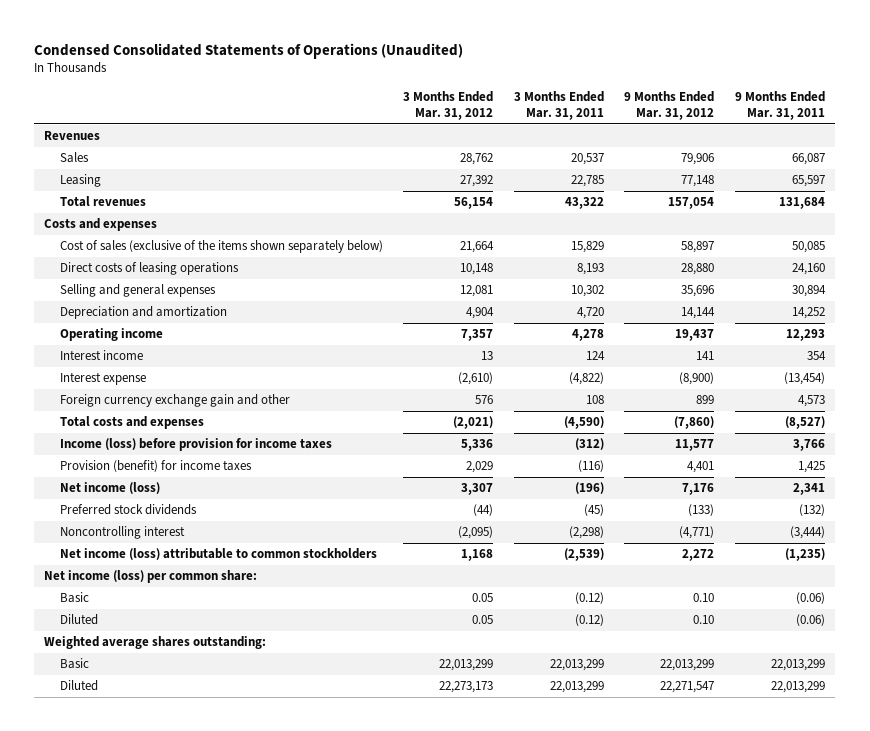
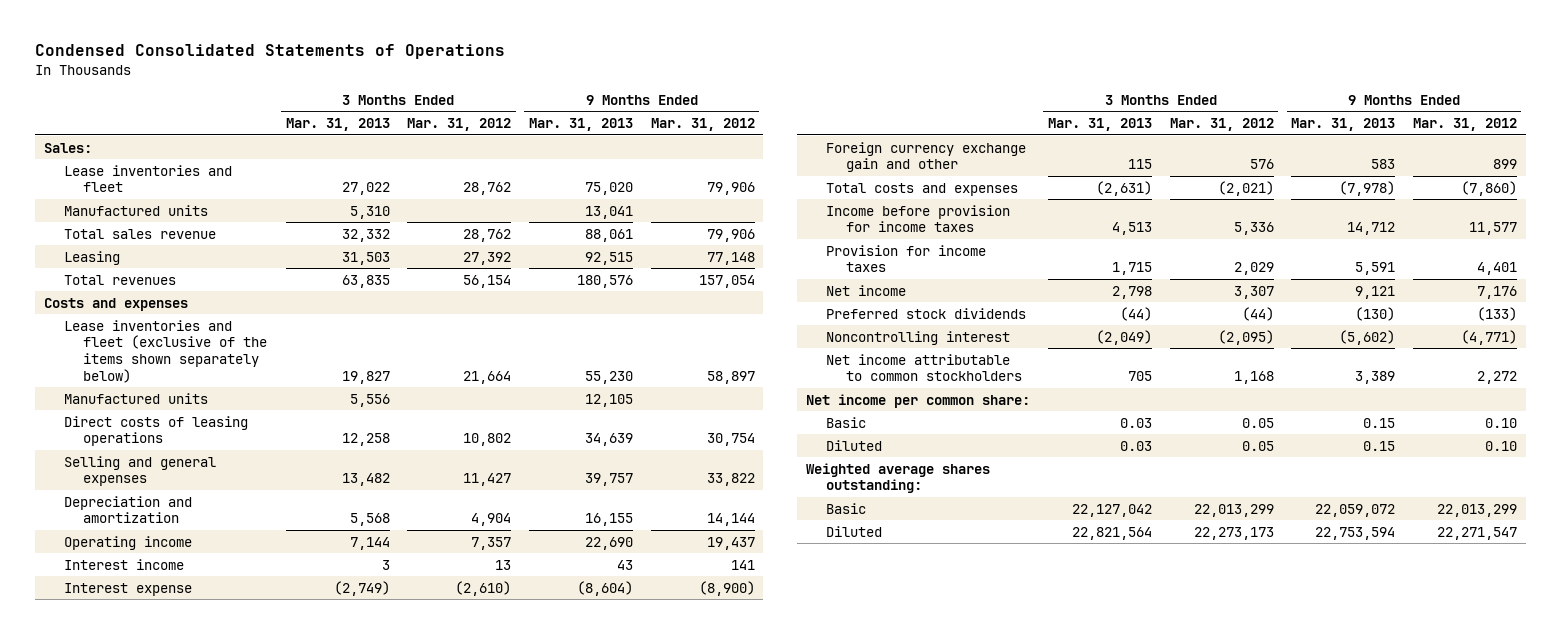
- Condensed Consolidated Statements of Operations (Unaudited)
+ Condensed Consolidated Statements of Operations
- | 3 Months Ended Mar. 31, 2012 | 3 Months Ended Mar. 31, 2011 | 9 Months Ended Mar. 31, 2012 | 9 Months Ended Mar. 31, 2011
+ | 3 Months Ended Mar. 31, 2013 | 3 Months Ended Mar. 31, 2012 | 9 Months Ended Mar. 31, 2013 | 9 Months Ended Mar. 31, 2012
- Revenues
- Sales | 28,762 | 20,537 | 79,906 | 66,087
+ Sales:
+ Lease inventories and fleet | 27,022 | 28,762 | 75,020 | 79,906
+ Manufactured units | 5,310 | | 13,041 |
+ Total sales revenue | 32,332 | 28,762 | 88,061 | 79,906
- Cost of sales (exclusive of the items shown separately below) | 21,664 | 15,829 | 58,897 | 50,085
- Direct costs of leasing operations | 10,148 | 8,193 | 28,880 | 24,160
- Selling and general expenses | 12,081 | 10,302 | 35,696 | 30,894
+ Lease inventories and fleet (exclusive of the items shown separately below) | 19,827 | 21,664 | 55,230 | 58,897
+ Manufactured units | 5,556 | | 12,105 |
+ Direct costs of leasing operations | 12,258 | 10,802 | 34,639 | 30,754
+ Selling and general expenses | 13,482 | 11,427 | 39,757 | 33,822
- Income (loss) before provision for income taxes | 5,336 | (312) | 11,577 | 3,766
- Provision (benefit) for income taxes | 2,029 | (116) | 4,401 | 1,425
- Net income (loss) | 3,307 | (196) | 7,176 | 2,341
+ Income before provision for income taxes | 4,513 | 5,336 | 14,712 | 11,577
+ Provision for income taxes | 1,715 | 2,029 | 5,591 | 4,401
+ Net income | 2,798 | 3,307 | 9,121 | 7,176
- Net income (loss) attributable to common stockholders | 1,168 | (2,539) | 2,272 | (1,235)
- Net income (loss) per common share:
+ Net income attributable to common stockholders | 705 | 1,168 | 3,389 | 2,272
+ Net income per common share:

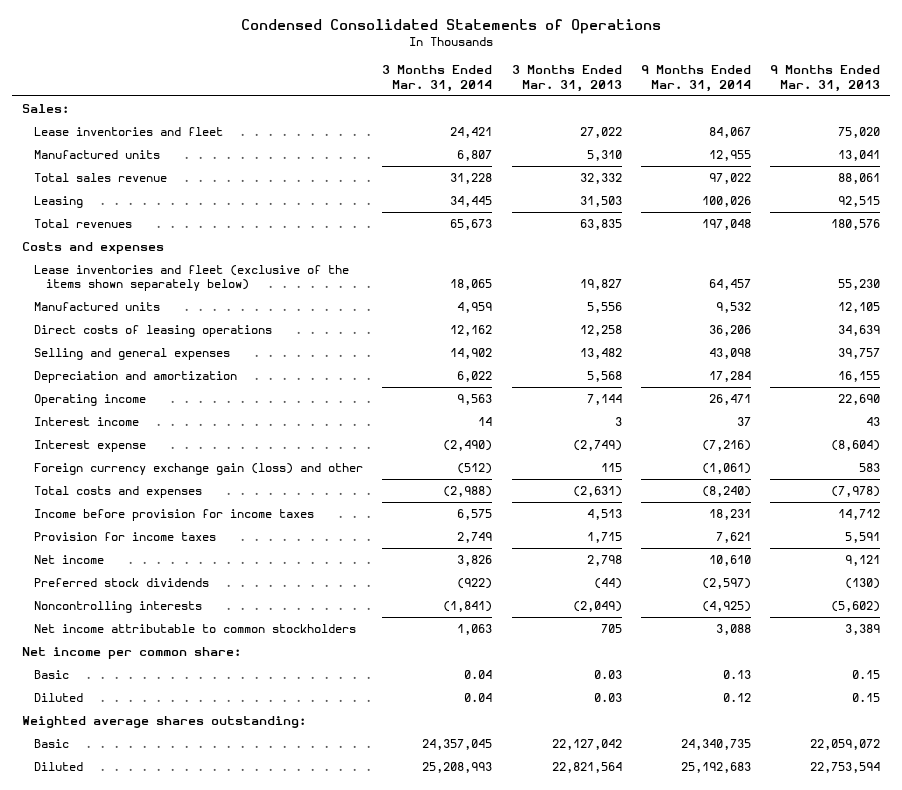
- | 3 Months Ended Mar. 31, 2013 | 3 Months Ended Mar. 31, 2012 | 9 Months Ended Mar. 31, 2013 | 9 Months Ended Mar. 31, 2012
+ | 3 Months Ended Mar. 31, 2014 | 3 Months Ended Mar. 31, 2013 | 9 Months Ended Mar. 31, 2014 | 9 Months Ended Mar. 31, 2013
- Foreign currency exchange gain and other | 115 | 576 | 583 | 899
+ Foreign currency exchange gain (loss) and other | (512) | 115 | (1,061) | 583
- Noncontrolling interest | (2,049) | (2,095) | (5,602) | (4,771)
+ Noncontrolling interests | (1,841) | (2,049) | (4,925) | (5,602)

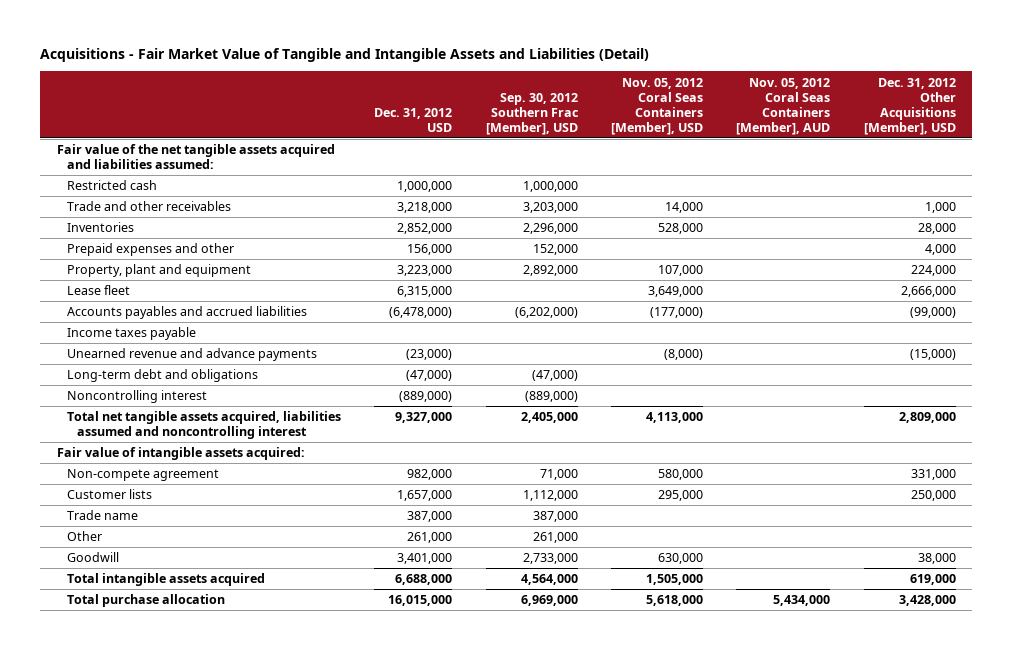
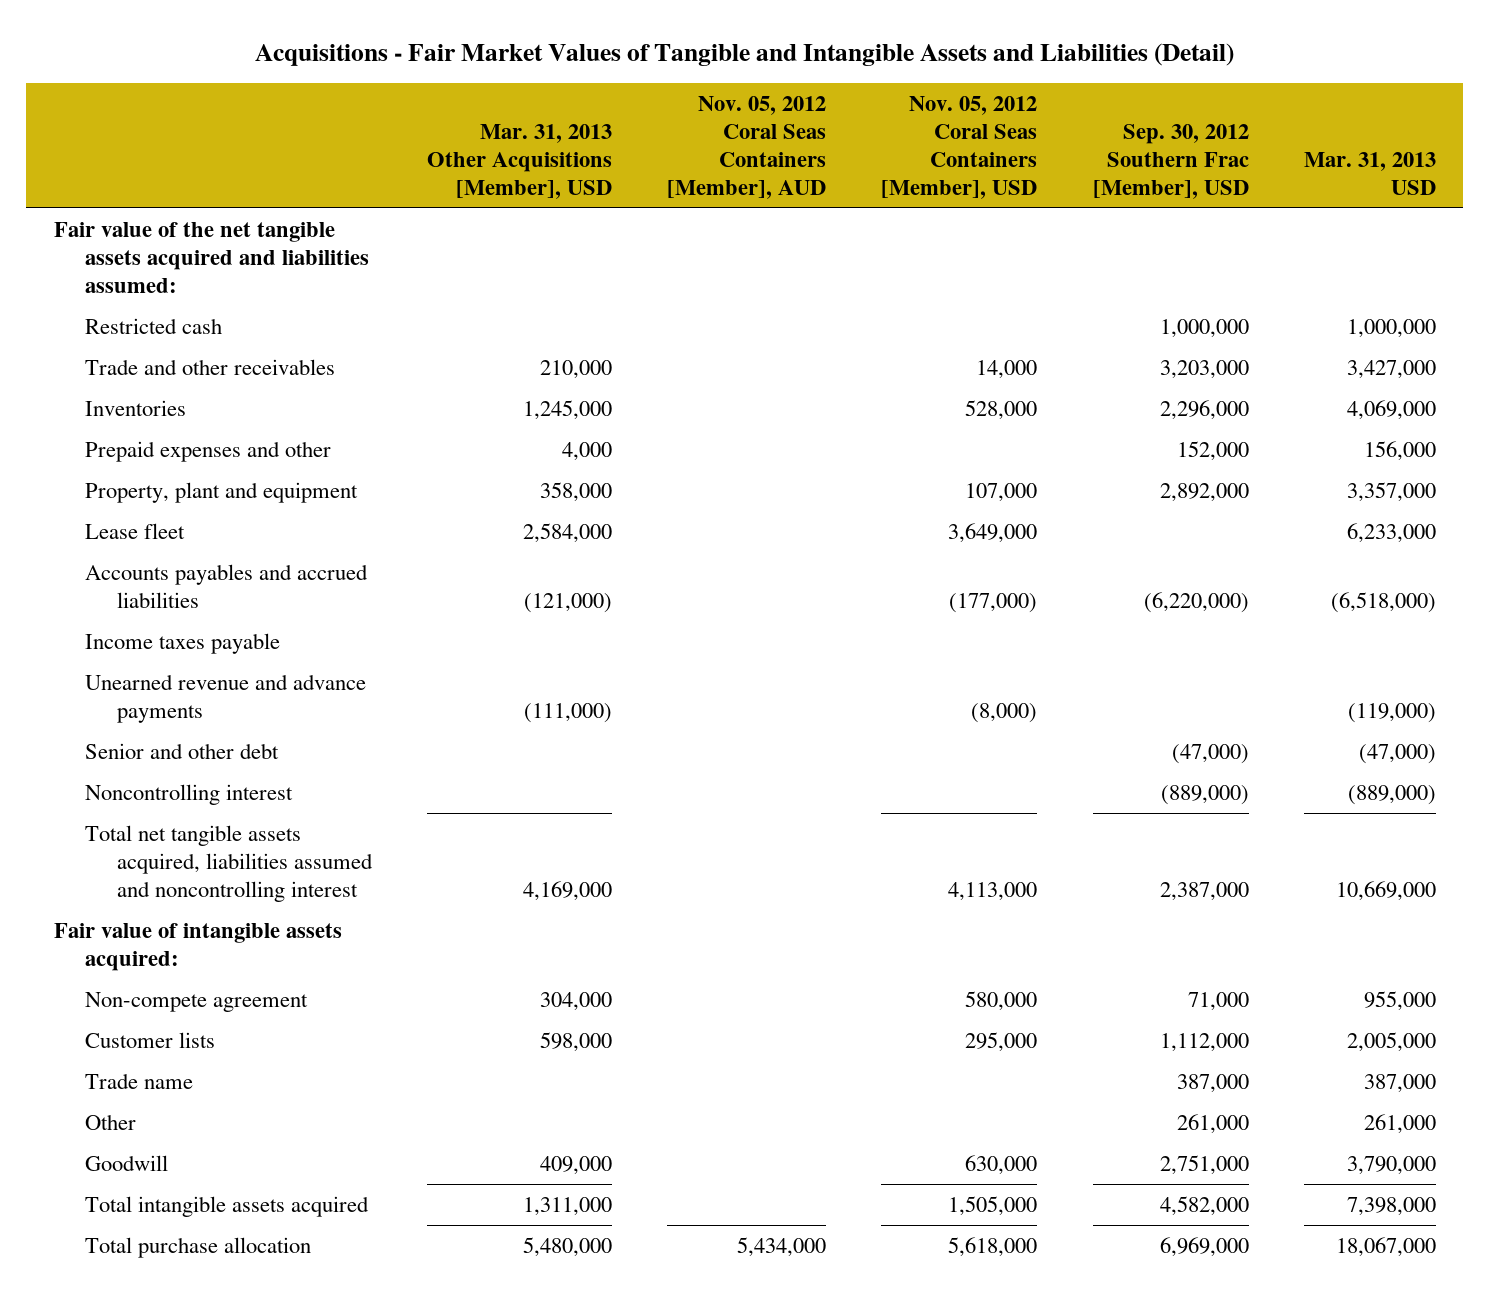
- Acquisitions - Fair Market Value of Tangible and Intangible Assets and Liabilities (Detail)
+ Acquisitions - Fair Market Values of Tangible and Intangible Assets and Liabilities (Detail)
- | Dec. 31, 2012 USD | Sep. 30, 2012 Southern Frac [Member], USD | Nov. 05, 2012 Coral Seas Containers [Member], USD | Nov. 05, 2012 Coral Seas Containers [Member], AUD | Dec. 31, 2012 Other Acquisitions [Member], USD
+ | Mar. 31, 2013 Other Acquisitions [Member], USD | Nov. 05, 2012 Coral Seas Containers [Member], AUD | Nov. 05, 2012 Coral Seas Containers [Member], USD | Sep. 30, 2012 Southern Frac [Member], USD | Mar. 31, 2013 USD
- Accounts payables and accrued liabilities | (6,478,000) | (6,202,000) | (177,000) | | (99,000)
+ Accounts payables and accrued liabilities | (121,000) | | (177,000) | (6,220,000) | (6,518,000)
- Long-term debt and obligations | (47,000) | (47,000) | | |
+ Senior and other debt | | | | (47,000) | (47,000)
- Total net tangible assets acquired, liabilities assumed and noncontrolling interest | 9,327,000 | 2,405,000 | 4,113,000 | | 2,809,000
+ Total net tangible assets acquired, liabilities assumed and noncontrolling interest | 4,169,000 | | 4,113,000 | 2,387,000 | 10,669,000
- Goodwill | 3,401,000 | 2,733,000 | 630,000 | | 38,000
- Total intangible assets acquired | 6,688,000 | 4,564,000 | 1,505,000 | | 619,000
+ Goodwill | 409,000 | | 630,000 | 2,751,000 | 3,790,000
+ Total intangible assets acquired | 1,311,000 | | 1,505,000 | 4,582,000 | 7,398,000

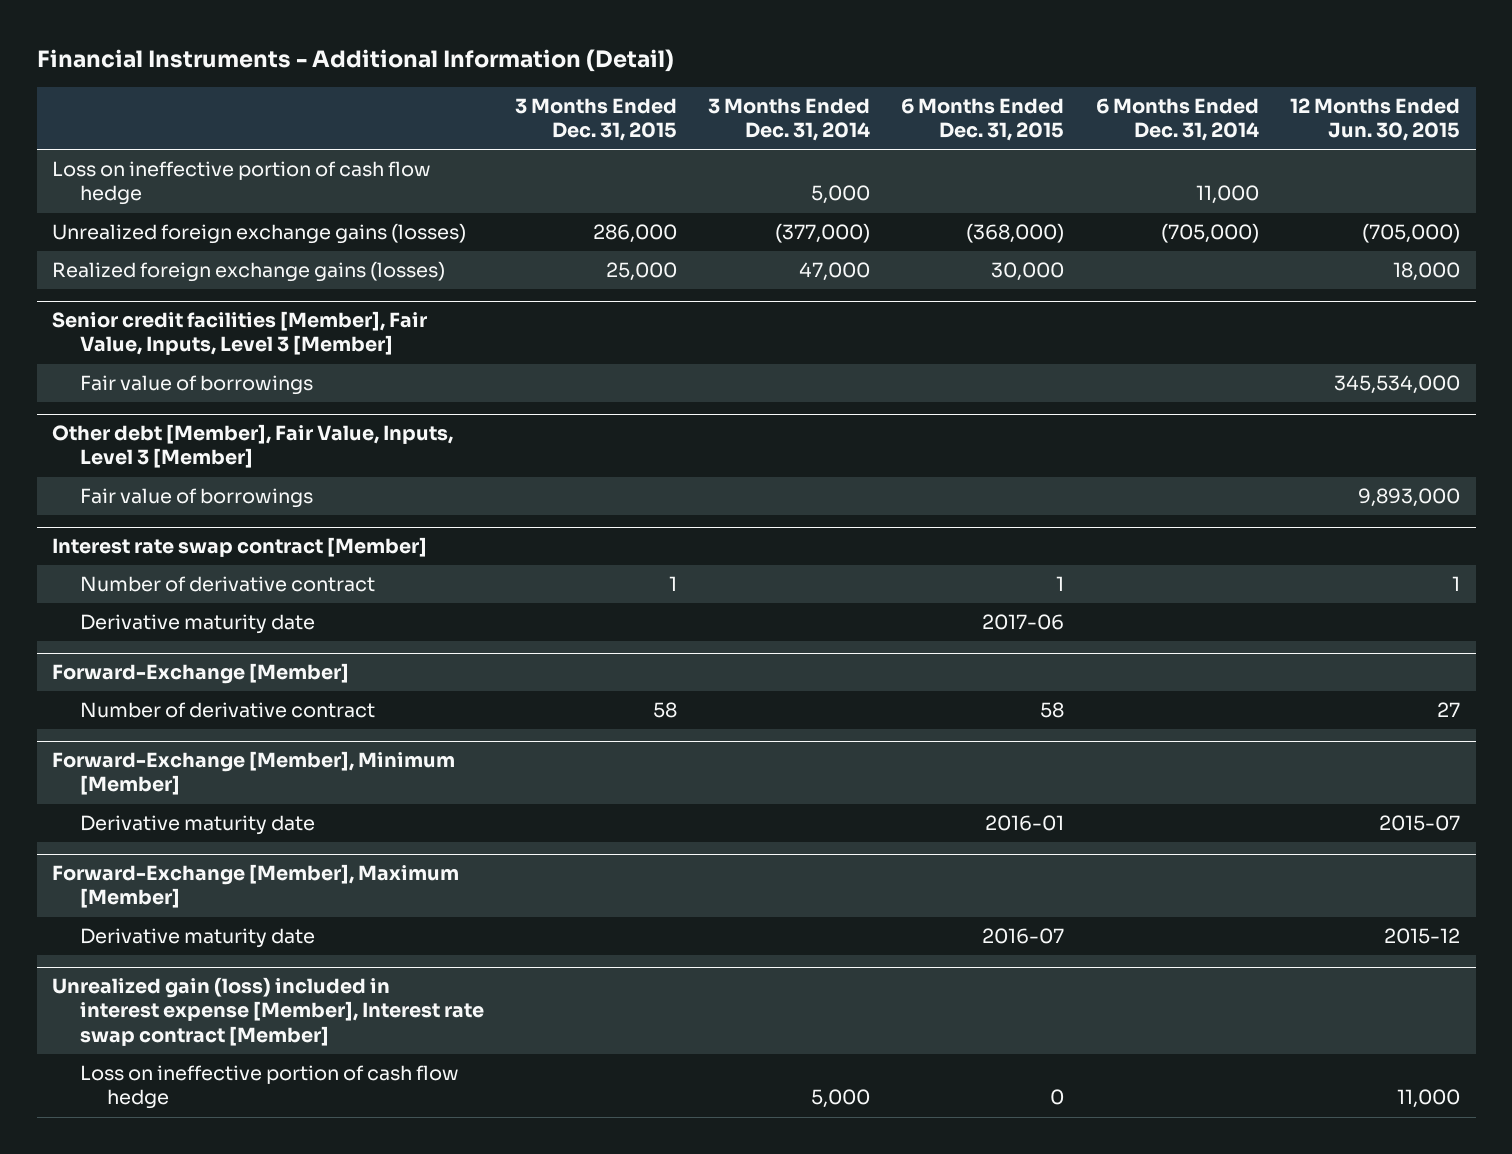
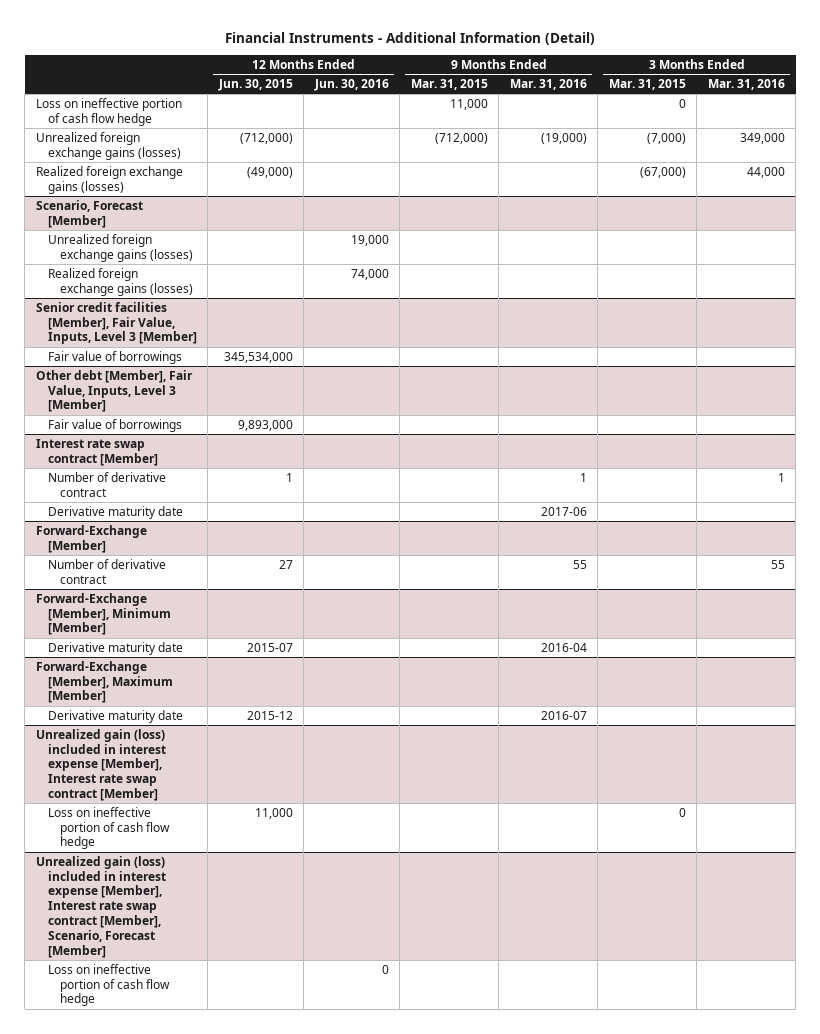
- | 3 Months Ended Dec. 31, 2015 | 3 Months Ended Dec. 31, 2014 | 6 Months Ended Dec. 31, 2015 | 6 Months Ended Dec. 31, 2014 | 12 Months Ended Jun. 30, 2015
+ | 12 Months Ended Jun. 30, 2015 | 12 Months Ended Jun. 30, 2016 | 9 Months Ended Mar. 31, 2015 | 9 Months Ended Mar. 31, 2016 | 3 Months Ended Mar. 31, 2015 | 3 Months Ended Mar. 31, 2016
- Unrealized foreign exchange gains (losses) | 286,000 | (377,000) | (368,000) | (705,000) | (705,000)
- Realized foreign exchange gains (losses) | 25,000 | 47,000 | 30,000 | | 18,000
+ Unrealized foreign exchange gains (losses) | (712,000) | | (712,000) | (19,000) | (7,000) | 349,000
+ Realized foreign exchange gains (losses) | (49,000) | | | | (67,000) | 44,000
+ Scenario, Forecast [Member]
+ Unrealized foreign exchange gains (losses) | | 19,000 | | | |
+ Realized foreign exchange gains (losses) | | 74,000 | | | |
+ Unrealized gain (loss) included in interest expense [Member], Interest rate swap contract [Member], Scenario, Forecast [Member]
+ Loss on ineffective portion of cash flow hedge | | 0 | | | |

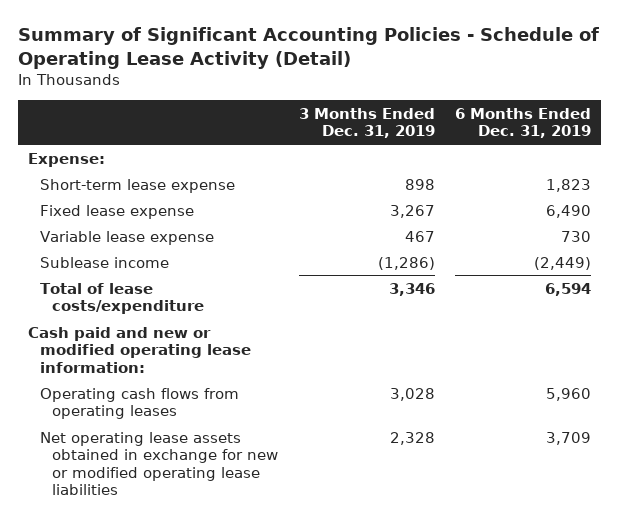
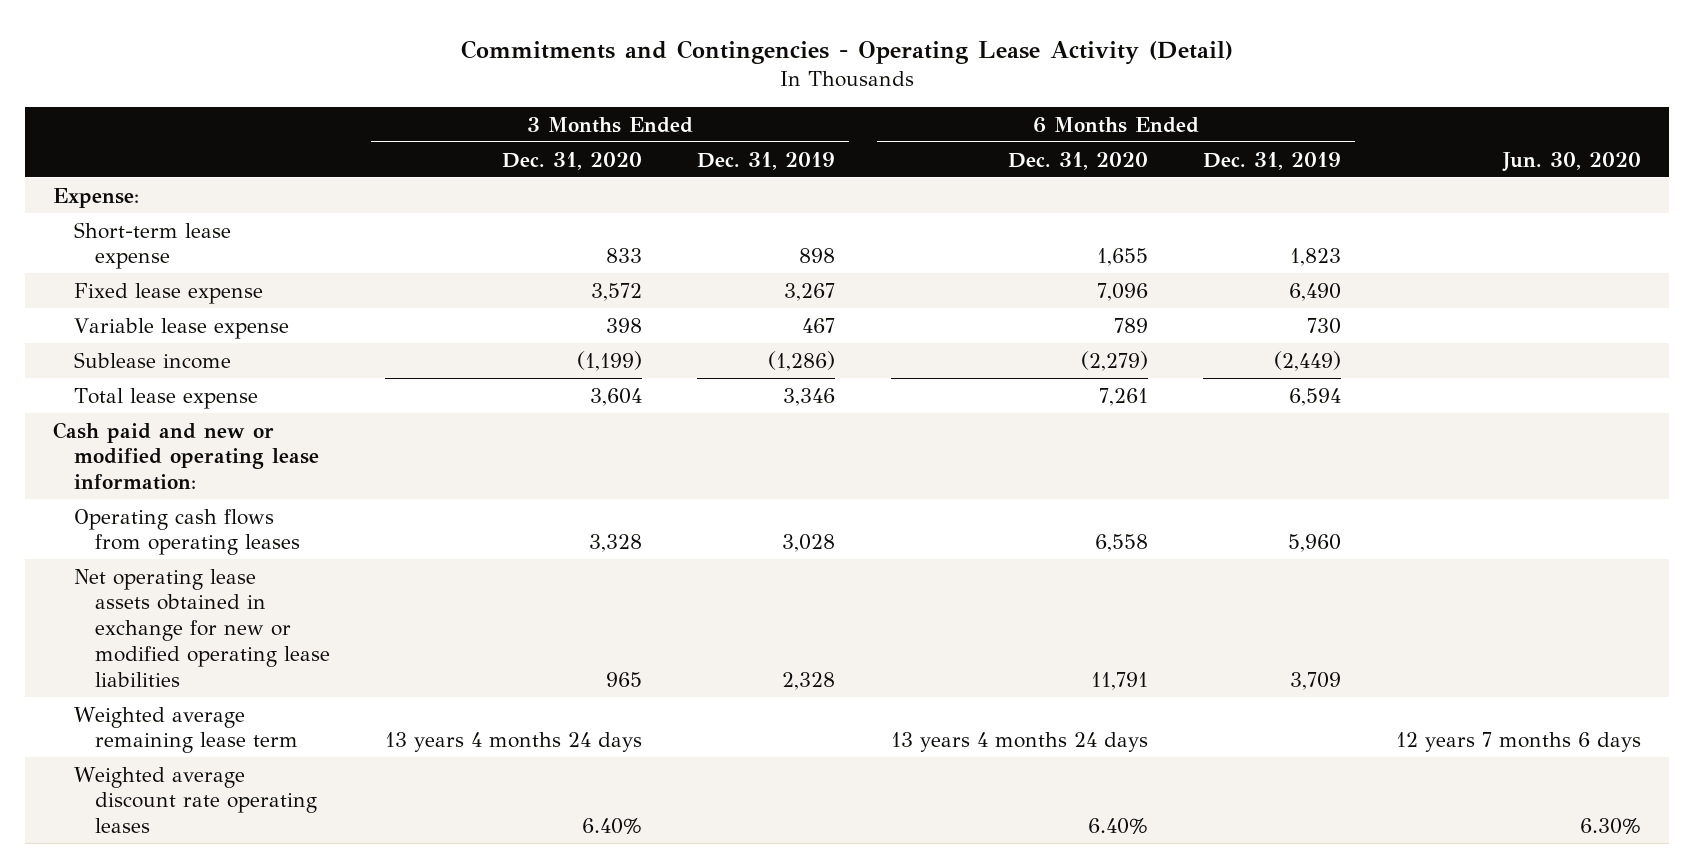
- Summary of Significant Accounting Policies - Schedule of Operating Lease Activity (Detail)
+ Commitments and Contingencies - Operating Lease Activity (Detail)
- | 3 Months Ended Dec. 31, 2019 | 6 Months Ended Dec. 31, 2019
+ | 3 Months Ended Dec. 31, 2020 | 3 Months Ended Dec. 31, 2019 | 6 Months Ended Dec. 31, 2020 | 6 Months Ended Dec. 31, 2019 | Jun. 30, 2020
- Total of lease costs/expenditure | 3,346 | 6,594
+ Total lease expense | 3,604 | 3,346 | 7,261 | 6,594 |
+ Weighted average remaining lease term | 13 years 4 months 24 days | | 13 years 4 months 24 days | | 12 years 7 months 6 days
+ Weighted average discount rate operating leases | 6.40% | | 6.40% | | 6.30%

